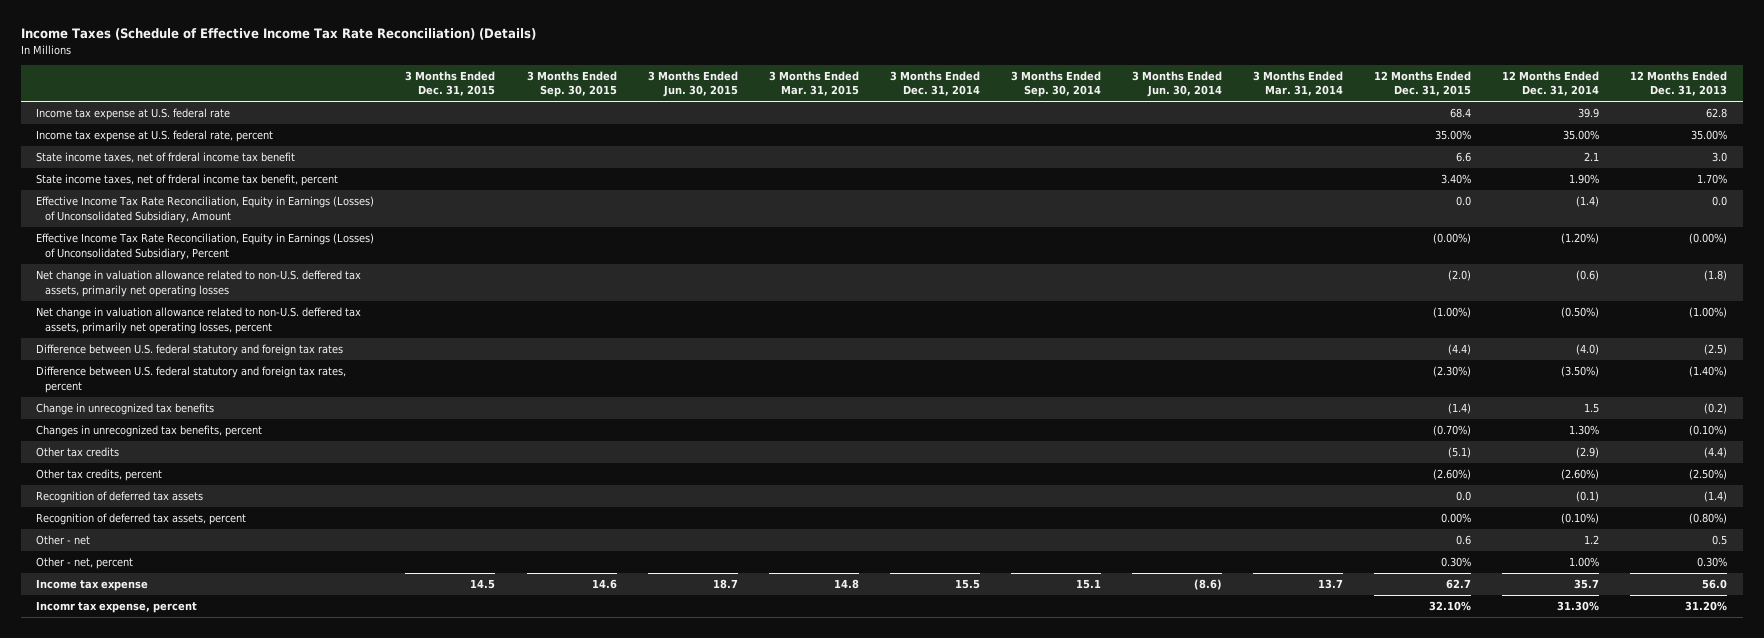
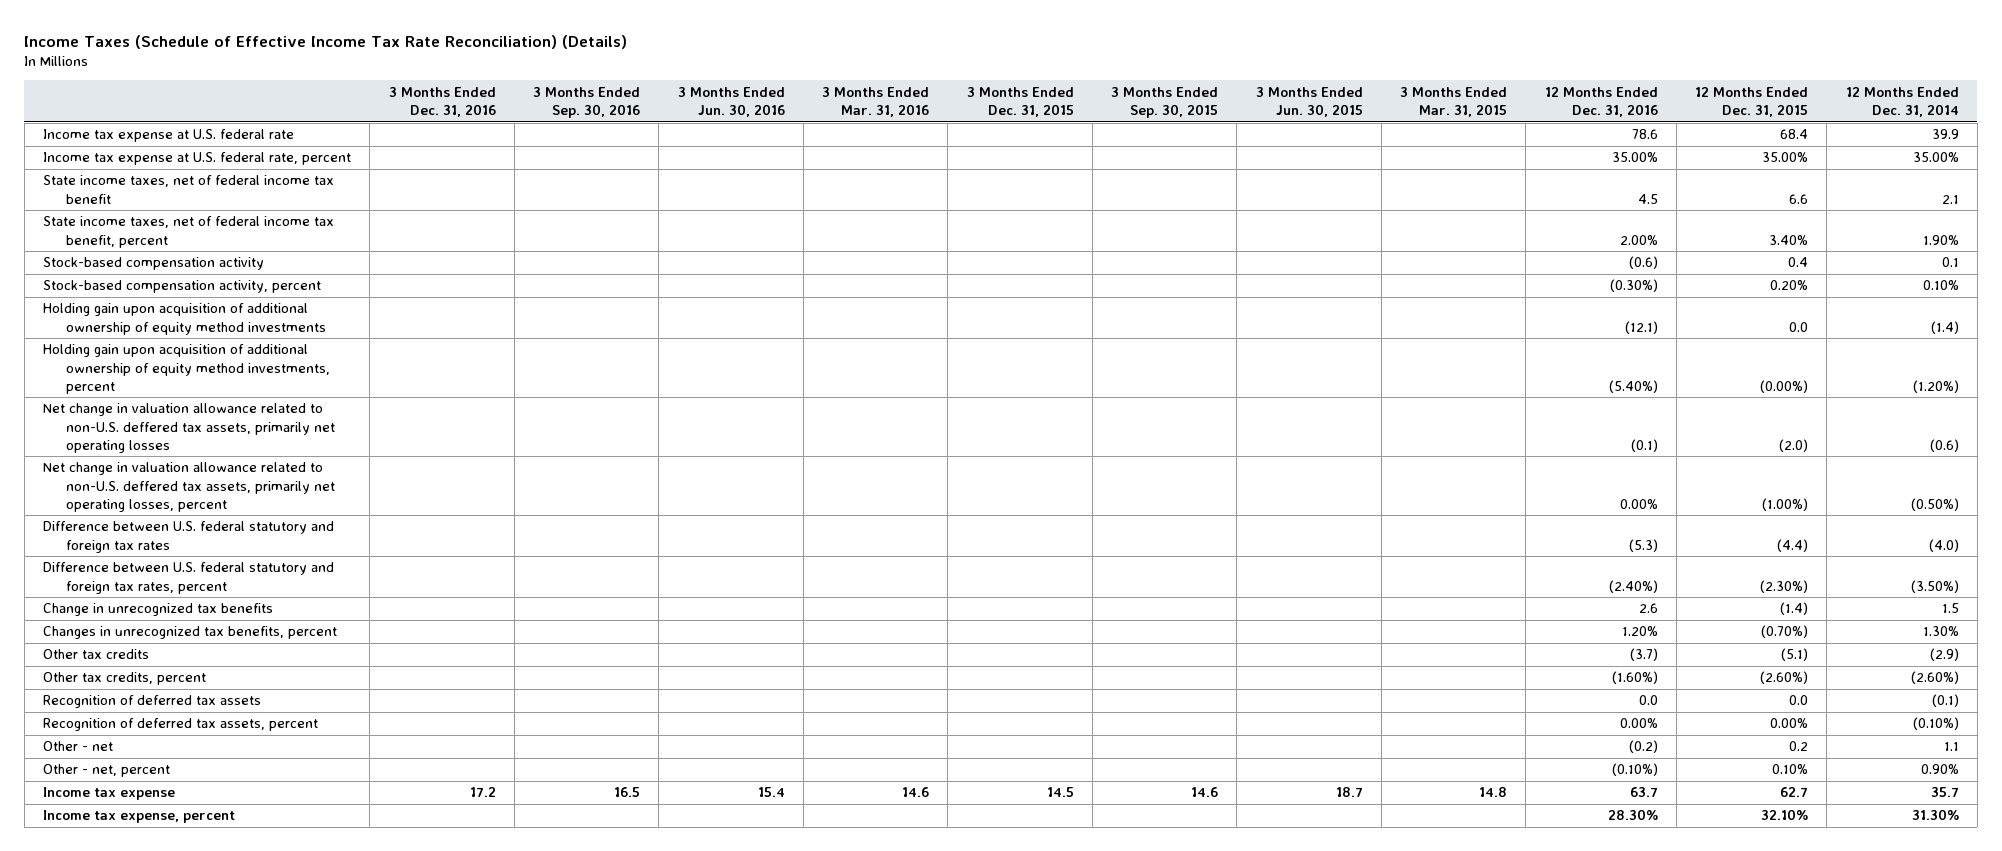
- | 3 Months Ended Dec. 31, 2015 | 3 Months Ended Sep. 30, 2015 | 3 Months Ended Jun. 30, 2015 | 3 Months Ended Mar. 31, 2015 | 3 Months Ended Dec. 31, 2014 | 3 Months Ended Sep. 30, 2014 | 3 Months Ended Jun. 30, 2014 | 3 Months Ended Mar. 31, 2014 | 12 Months Ended Dec. 31, 2015 | 12 Months Ended Dec. 31, 2014 | 12 Months Ended Dec. 31, 2013
+ | 3 Months Ended Dec. 31, 2016 | 3 Months Ended Sep. 30, 2016 | 3 Months Ended Jun. 30, 2016 | 3 Months Ended Mar. 31, 2016 | 3 Months Ended Dec. 31, 2015 | 3 Months Ended Sep. 30, 2015 | 3 Months Ended Jun. 30, 2015 | 3 Months Ended Mar. 31, 2015 | 12 Months Ended Dec. 31, 2016 | 12 Months Ended Dec. 31, 2015 | 12 Months Ended Dec. 31, 2014
- State income taxes, net of frderal income tax benefit | | | | | | | | | 6.6 | 2.1 | 3.0
- State income taxes, net of frderal income tax benefit, percent | | | | | | | | | 3.40% | 1.90% | 1.70%
- Effective Income Tax Rate Reconciliation, Equity in Earnings (Losses) of Unconsolidated Subsidiary, Amount | | | | | | | | | 0.0 | (1.4) | 0.0
- Effective Income Tax Rate Reconciliation, Equity in Earnings (Losses) of Unconsolidated Subsidiary, Percent | | | | | | | | | (0.00%) | (1.20%) | (0.00%)
+ State income taxes, net of federal income tax benefit | | | | | | | | | 4.5 | 6.6 | 2.1
+ State income taxes, net of federal income tax benefit, percent | | | | | | | | | 2.00% | 3.40% | 1.90%
+ Stock-based compensation activity | | | | | | | | | (0.6) | 0.4 | 0.1
+ Stock-based compensation activity, percent | | | | | | | | | (0.30%) | 0.20% | 0.10%
+ Holding gain upon acquisition of additional ownership of equity method investments | | | | | | | | | (12.1) | 0.0 | (1.4)
+ Holding gain upon acquisition of additional ownership of equity method investments, percent | | | | | | | | | (5.40%) | (0.00%) | (1.20%)
- Other - net | | | | | | | | | 0.6 | 1.2 | 0.5
- Other - net, percent | | | | | | | | | 0.30% | 1.00% | 0.30%
+ Other - net | | | | | | | | | (0.2) | 0.2 | 1.1
+ Other - net, percent | | | | | | | | | (0.10%) | 0.10% | 0.90%
- Incomr tax expense, percent | | | | | | | | | 32.10% | 31.30% | 31.20%
+ Income tax expense, percent | | | | | | | | | 28.30% | 32.10% | 31.30%

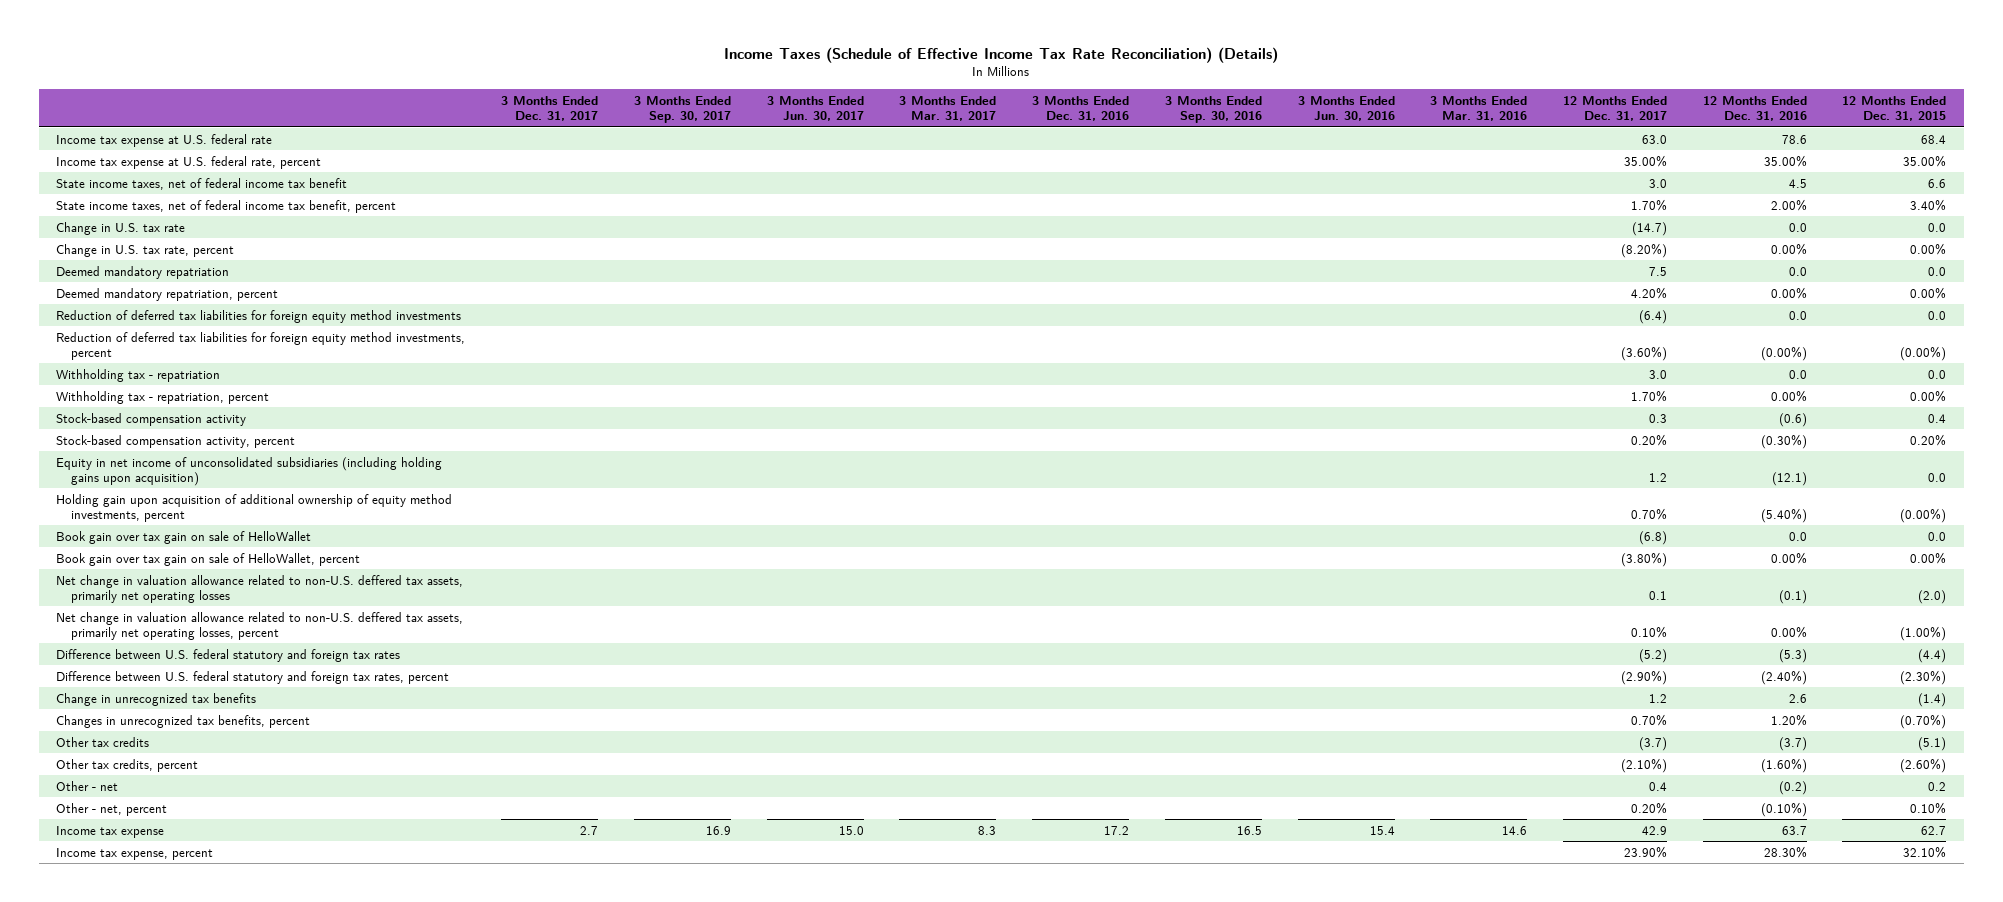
- | 3 Months Ended Dec. 31, 2016 | 3 Months Ended Sep. 30, 2016 | 3 Months Ended Jun. 30, 2016 | 3 Months Ended Mar. 31, 2016 | 3 Months Ended Dec. 31, 2015 | 3 Months Ended Sep. 30, 2015 | 3 Months Ended Jun. 30, 2015 | 3 Months Ended Mar. 31, 2015 | 12 Months Ended Dec. 31, 2016 | 12 Months Ended Dec. 31, 2015 | 12 Months Ended Dec. 31, 2014
+ | 3 Months Ended Dec. 31, 2017 | 3 Months Ended Sep. 30, 2017 | 3 Months Ended Jun. 30, 2017 | 3 Months Ended Mar. 31, 2017 | 3 Months Ended Dec. 31, 2016 | 3 Months Ended Sep. 30, 2016 | 3 Months Ended Jun. 30, 2016 | 3 Months Ended Mar. 31, 2016 | 12 Months Ended Dec. 31, 2017 | 12 Months Ended Dec. 31, 2016 | 12 Months Ended Dec. 31, 2015
+ Change in U.S. tax rate | | | | | | | | | (14.7) | 0.0 | 0.0
+ Change in U.S. tax rate, percent | | | | | | | | | (8.20%) | 0.00% | 0.00%
+ Deemed mandatory repatriation | | | | | | | | | 7.5 | 0.0 | 0.0
+ Deemed mandatory repatriation, percent | | | | | | | | | 4.20% | 0.00% | 0.00%
+ Reduction of deferred tax liabilities for foreign equity method investments | | | | | | | | | (6.4) | 0.0 | 0.0
+ Reduction of deferred tax liabilities for foreign equity method investments, percent | | | | | | | | | (3.60%) | (0.00%) | (0.00%)
+ Withholding tax - repatriation | | | | | | | | | 3.0 | 0.0 | 0.0
+ Withholding tax - repatriation, percent | | | | | | | | | 1.70% | 0.00% | 0.00%
- Holding gain upon acquisition of additional ownership of equity method investments | | | | | | | | | (12.1) | 0.0 | (1.4)
+ Equity in net income of unconsolidated subsidiaries (including holding gains upon acquisition) | | | | | | | | | 1.2 | (12.1) | 0.0
+ Book gain over tax gain on sale of HelloWallet | | | | | | | | | (6.8) | 0.0 | 0.0
+ Book gain over tax gain on sale of HelloWallet, percent | | | | | | | | | (3.80%) | 0.00% | 0.00%
- Recognition of deferred tax assets | | | | | | | | | 0.0 | 0.0 | (0.1)
- Recognition of deferred tax assets, percent | | | | | | | | | 0.00% | 0.00% | (0.10%)

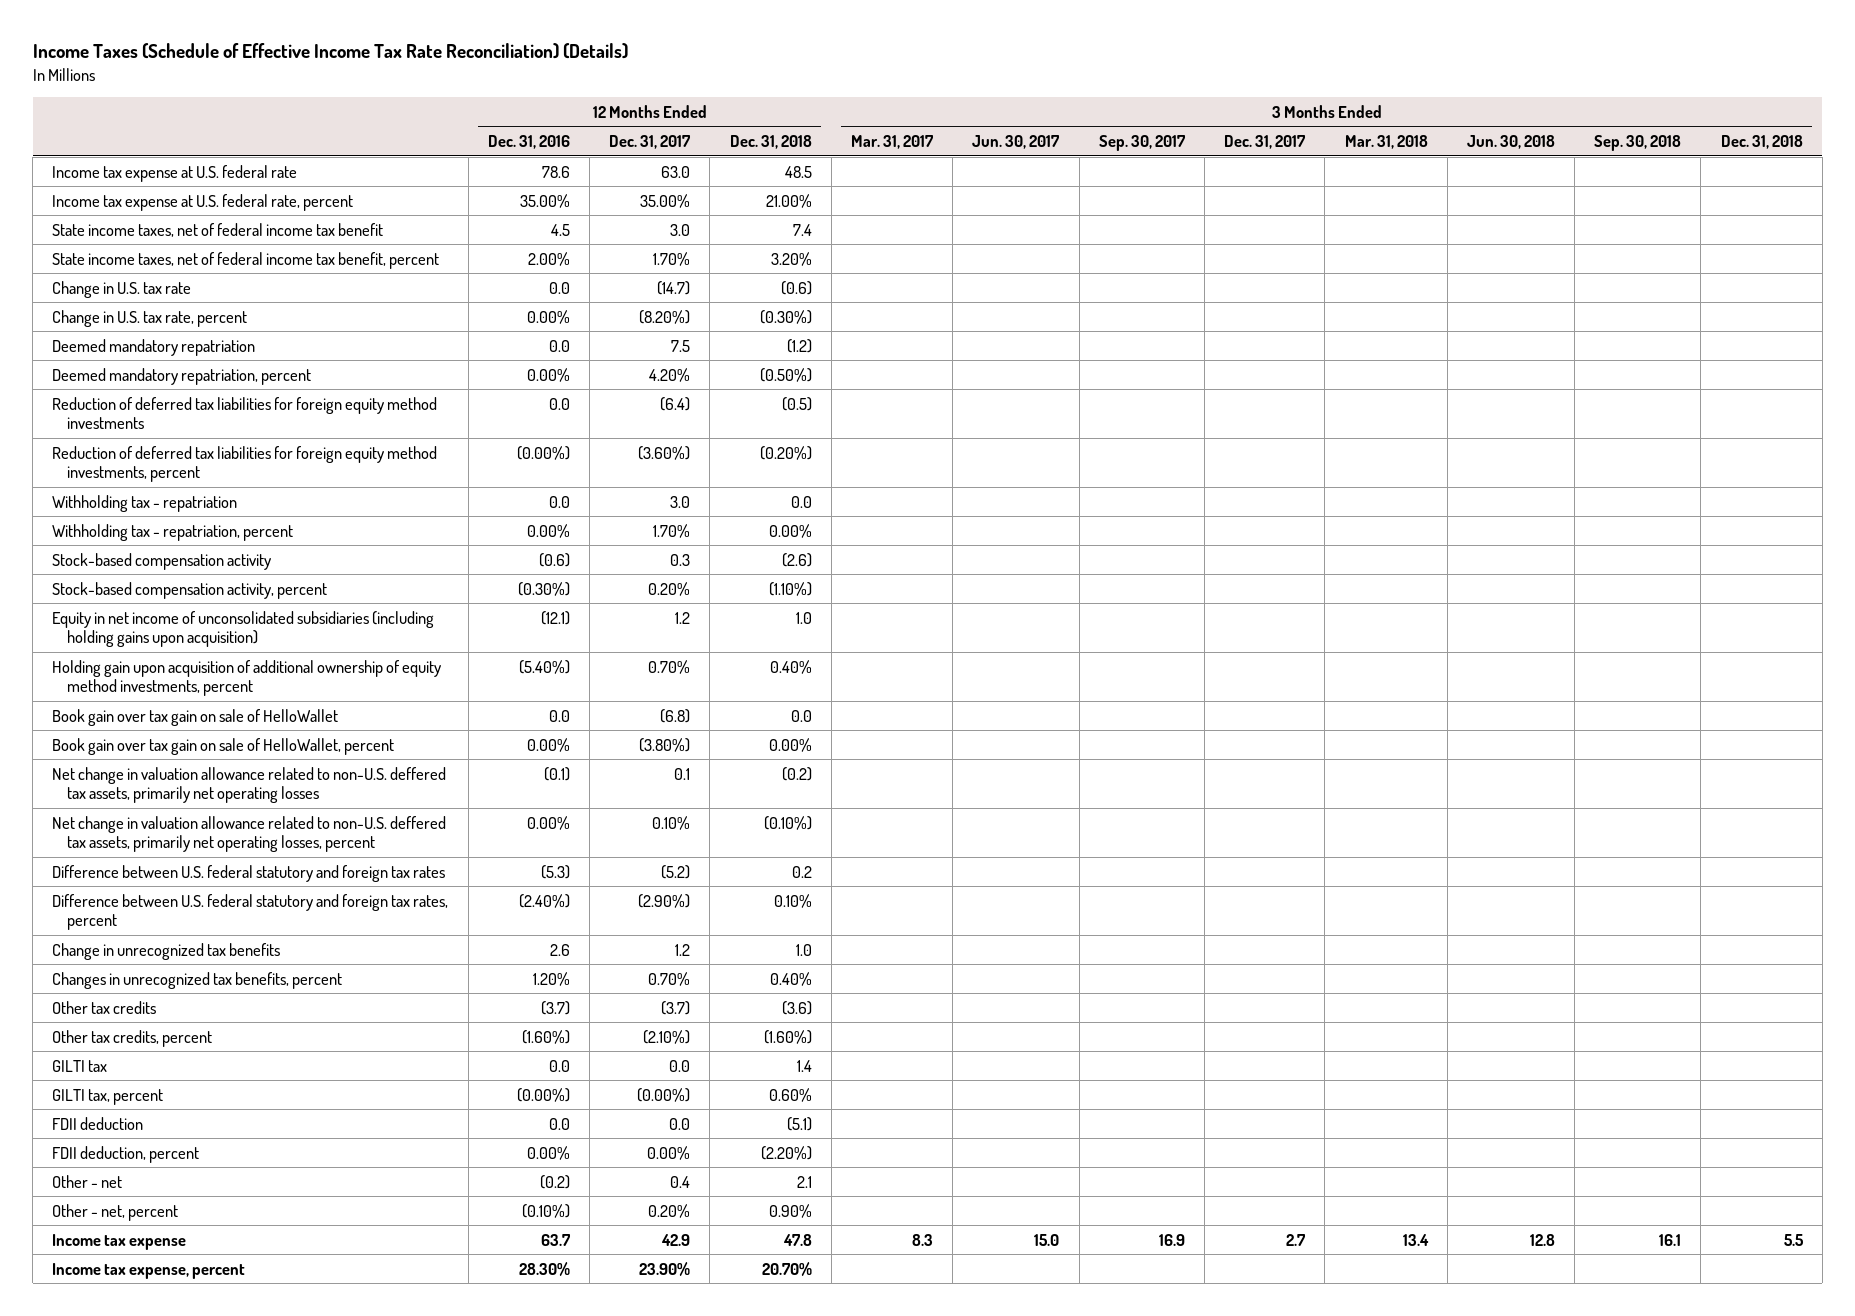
- | 3 Months Ended Dec. 31, 2017 | 3 Months Ended Sep. 30, 2017 | 3 Months Ended Jun. 30, 2017 | 3 Months Ended Mar. 31, 2017 | 3 Months Ended Dec. 31, 2016 | 3 Months Ended Sep. 30, 2016 | 3 Months Ended Jun. 30, 2016 | 3 Months Ended Mar. 31, 2016 | 12 Months Ended Dec. 31, 2017 | 12 Months Ended Dec. 31, 2016 | 12 Months Ended Dec. 31, 2015
+ | 12 Months Ended Dec. 31, 2016 | 12 Months Ended Dec. 31, 2017 | 12 Months Ended Dec. 31, 2018 | 3 Months Ended Mar. 31, 2017 | 3 Months Ended Jun. 30, 2017 | 3 Months Ended Sep. 30, 2017 | 3 Months Ended Dec. 31, 2017 | 3 Months Ended Mar. 31, 2018 | 3 Months Ended Jun. 30, 2018 | 3 Months Ended Sep. 30, 2018 | 3 Months Ended Dec. 31, 2018
+ GILTI tax | 0.0 | 0.0 | 1.4 | | | | | | | |
+ GILTI tax, percent | (0.00%) | (0.00%) | 0.60% | | | | | | | |
+ FDII deduction | 0.0 | 0.0 | (5.1) | | | | | | | |
+ FDII deduction, percent | 0.00% | 0.00% | (2.20%) | | | | | | | |

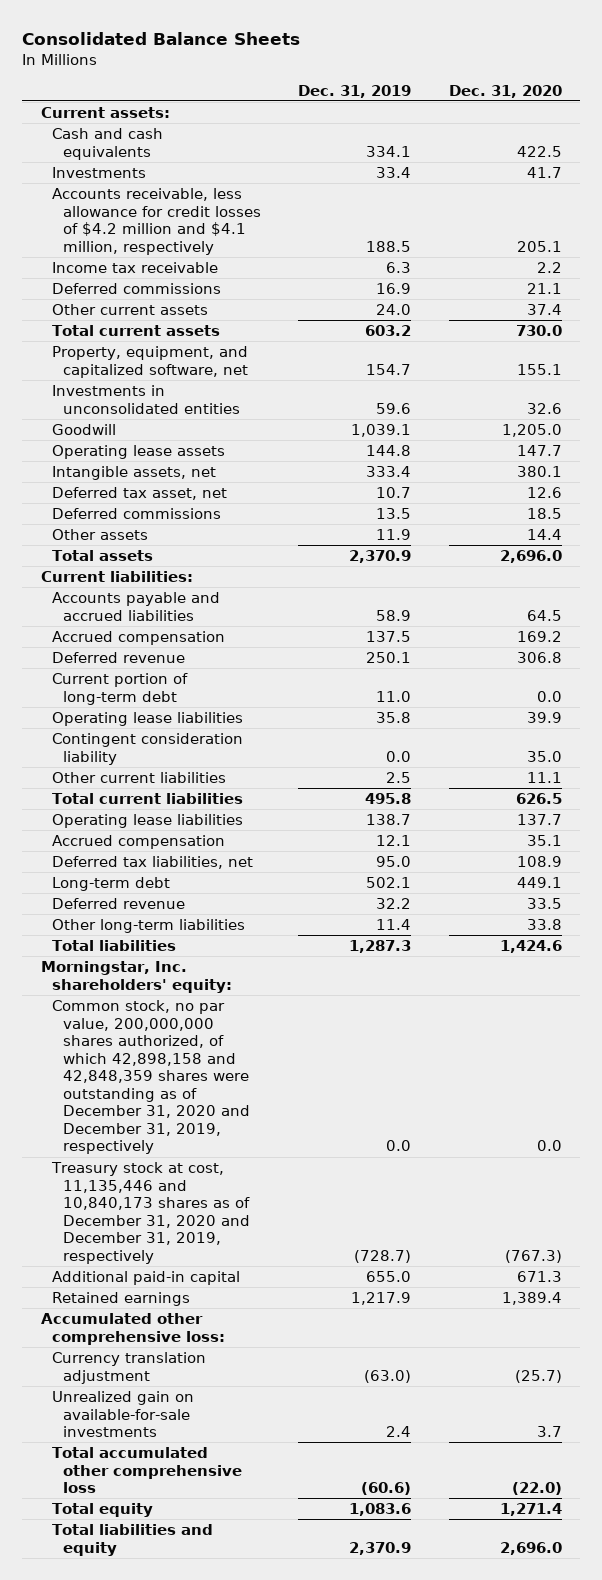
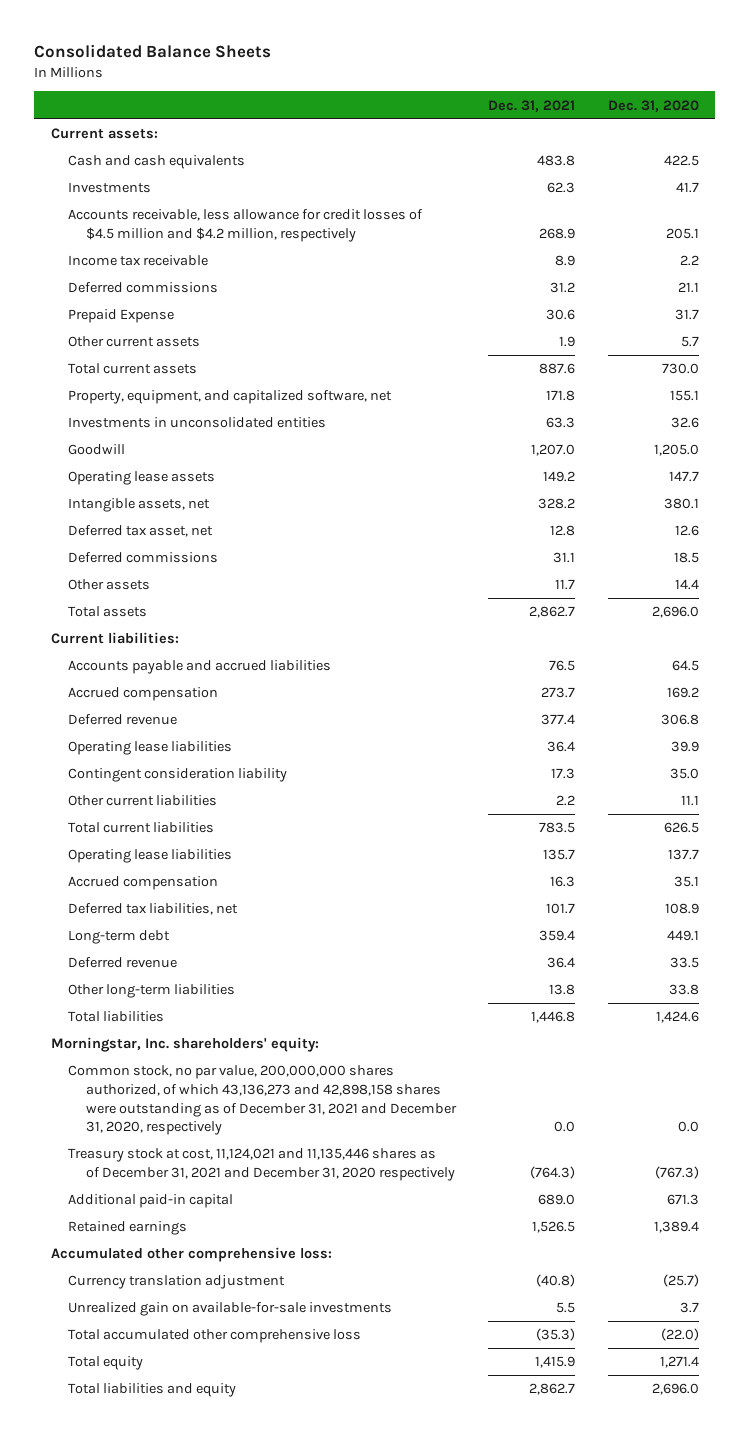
- | Dec. 31, 2019 | Dec. 31, 2020
+ | Dec. 31, 2021 | Dec. 31, 2020
- Accounts receivable, less allowance for credit losses of $4.2 million and $4.1 million, respectively | 188.5 | 205.1
+ Accounts receivable, less allowance for credit losses of $4.5 million and $4.2 million, respectively | 268.9 | 205.1
- Other current assets | 24.0 | 37.4
+ Prepaid Expense | 30.6 | 31.7
+ Other current assets | 1.9 | 5.7
- Current portion of long-term debt | 11.0 | 0.0
- Common stock, no par value, 200,000,000 shares authorized, of which 42,898,158 and 42,848,359 shares were outstanding as of December 31, 2020 and December 31, 2019, respectively | 0.0 | 0.0
- Treasury stock at cost, 11,135,446 and 10,840,173 shares as of December 31, 2020 and December 31, 2019, respectively | (728.7) | (767.3)
+ Common stock, no par value, 200,000,000 shares authorized, of which 43,136,273 and 42,898,158 shares were outstanding as of December 31, 2021 and December 31, 2020, respectively | 0.0 | 0.0
+ Treasury stock at cost, 11,124,021 and 11,135,446 shares as of December 31, 2021 and December 31, 2020 respectively | (764.3) | (767.3)

